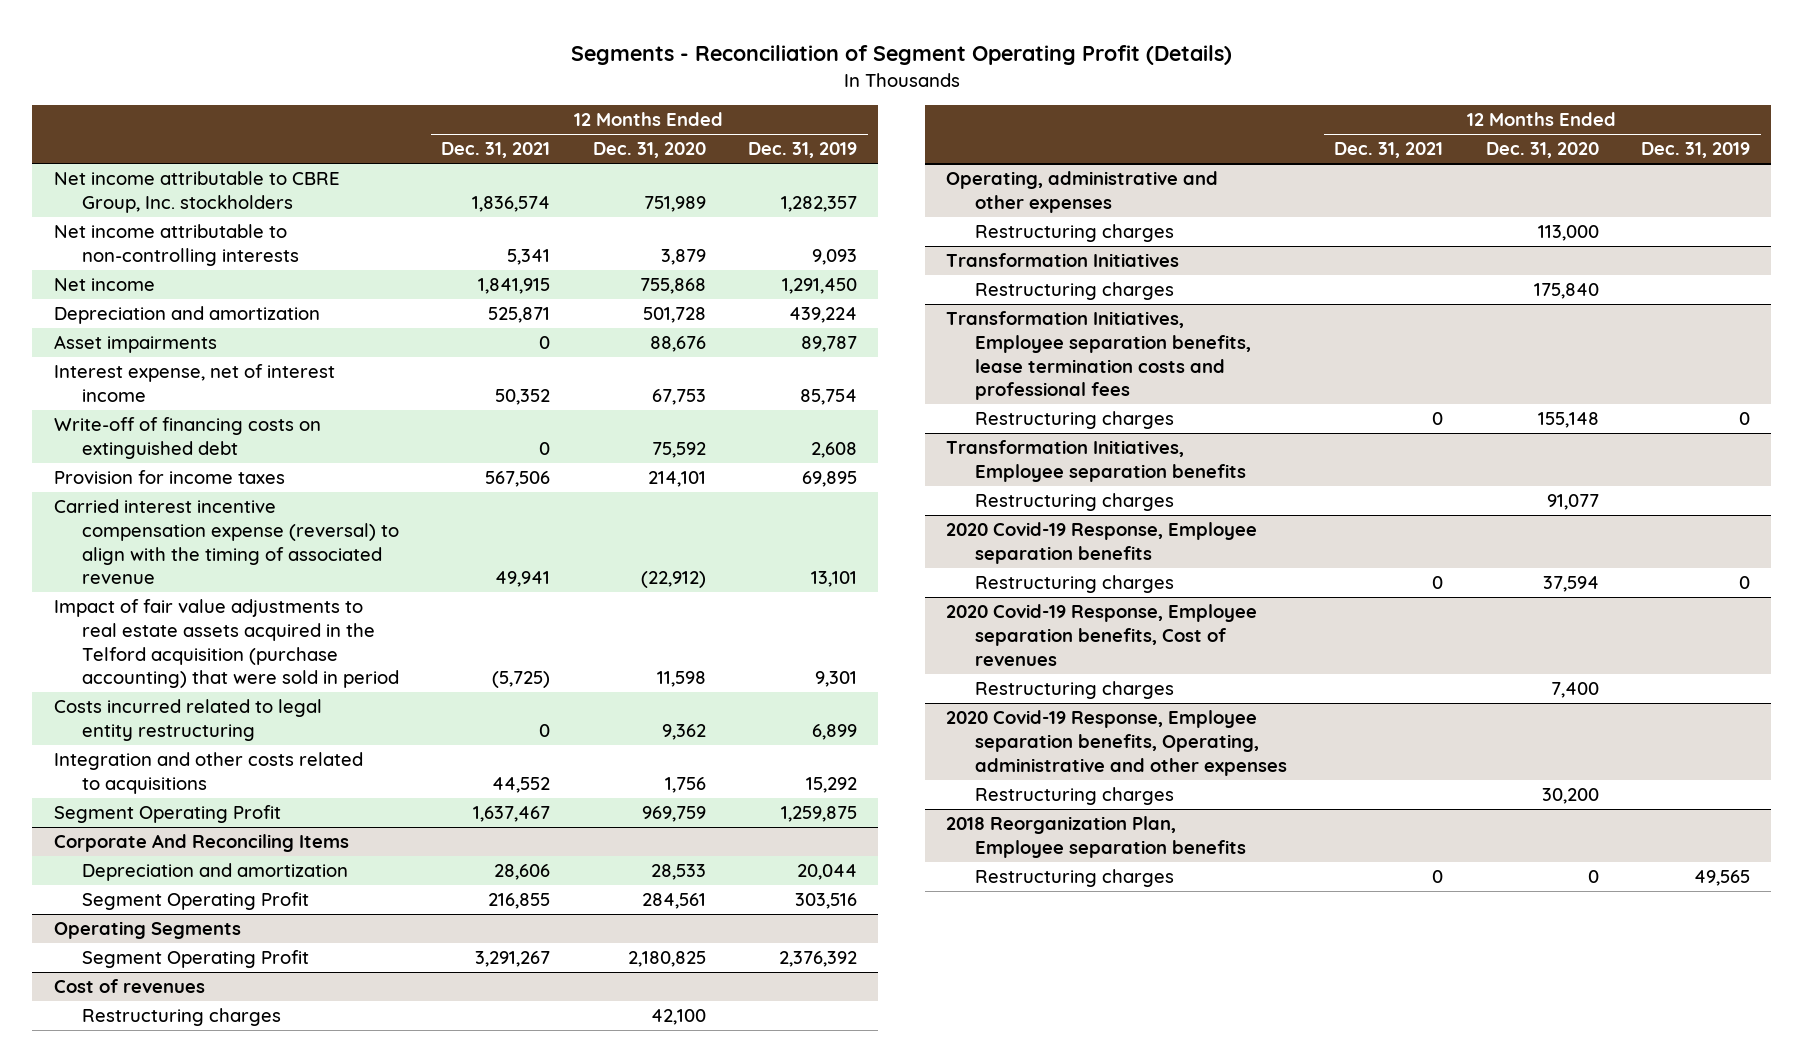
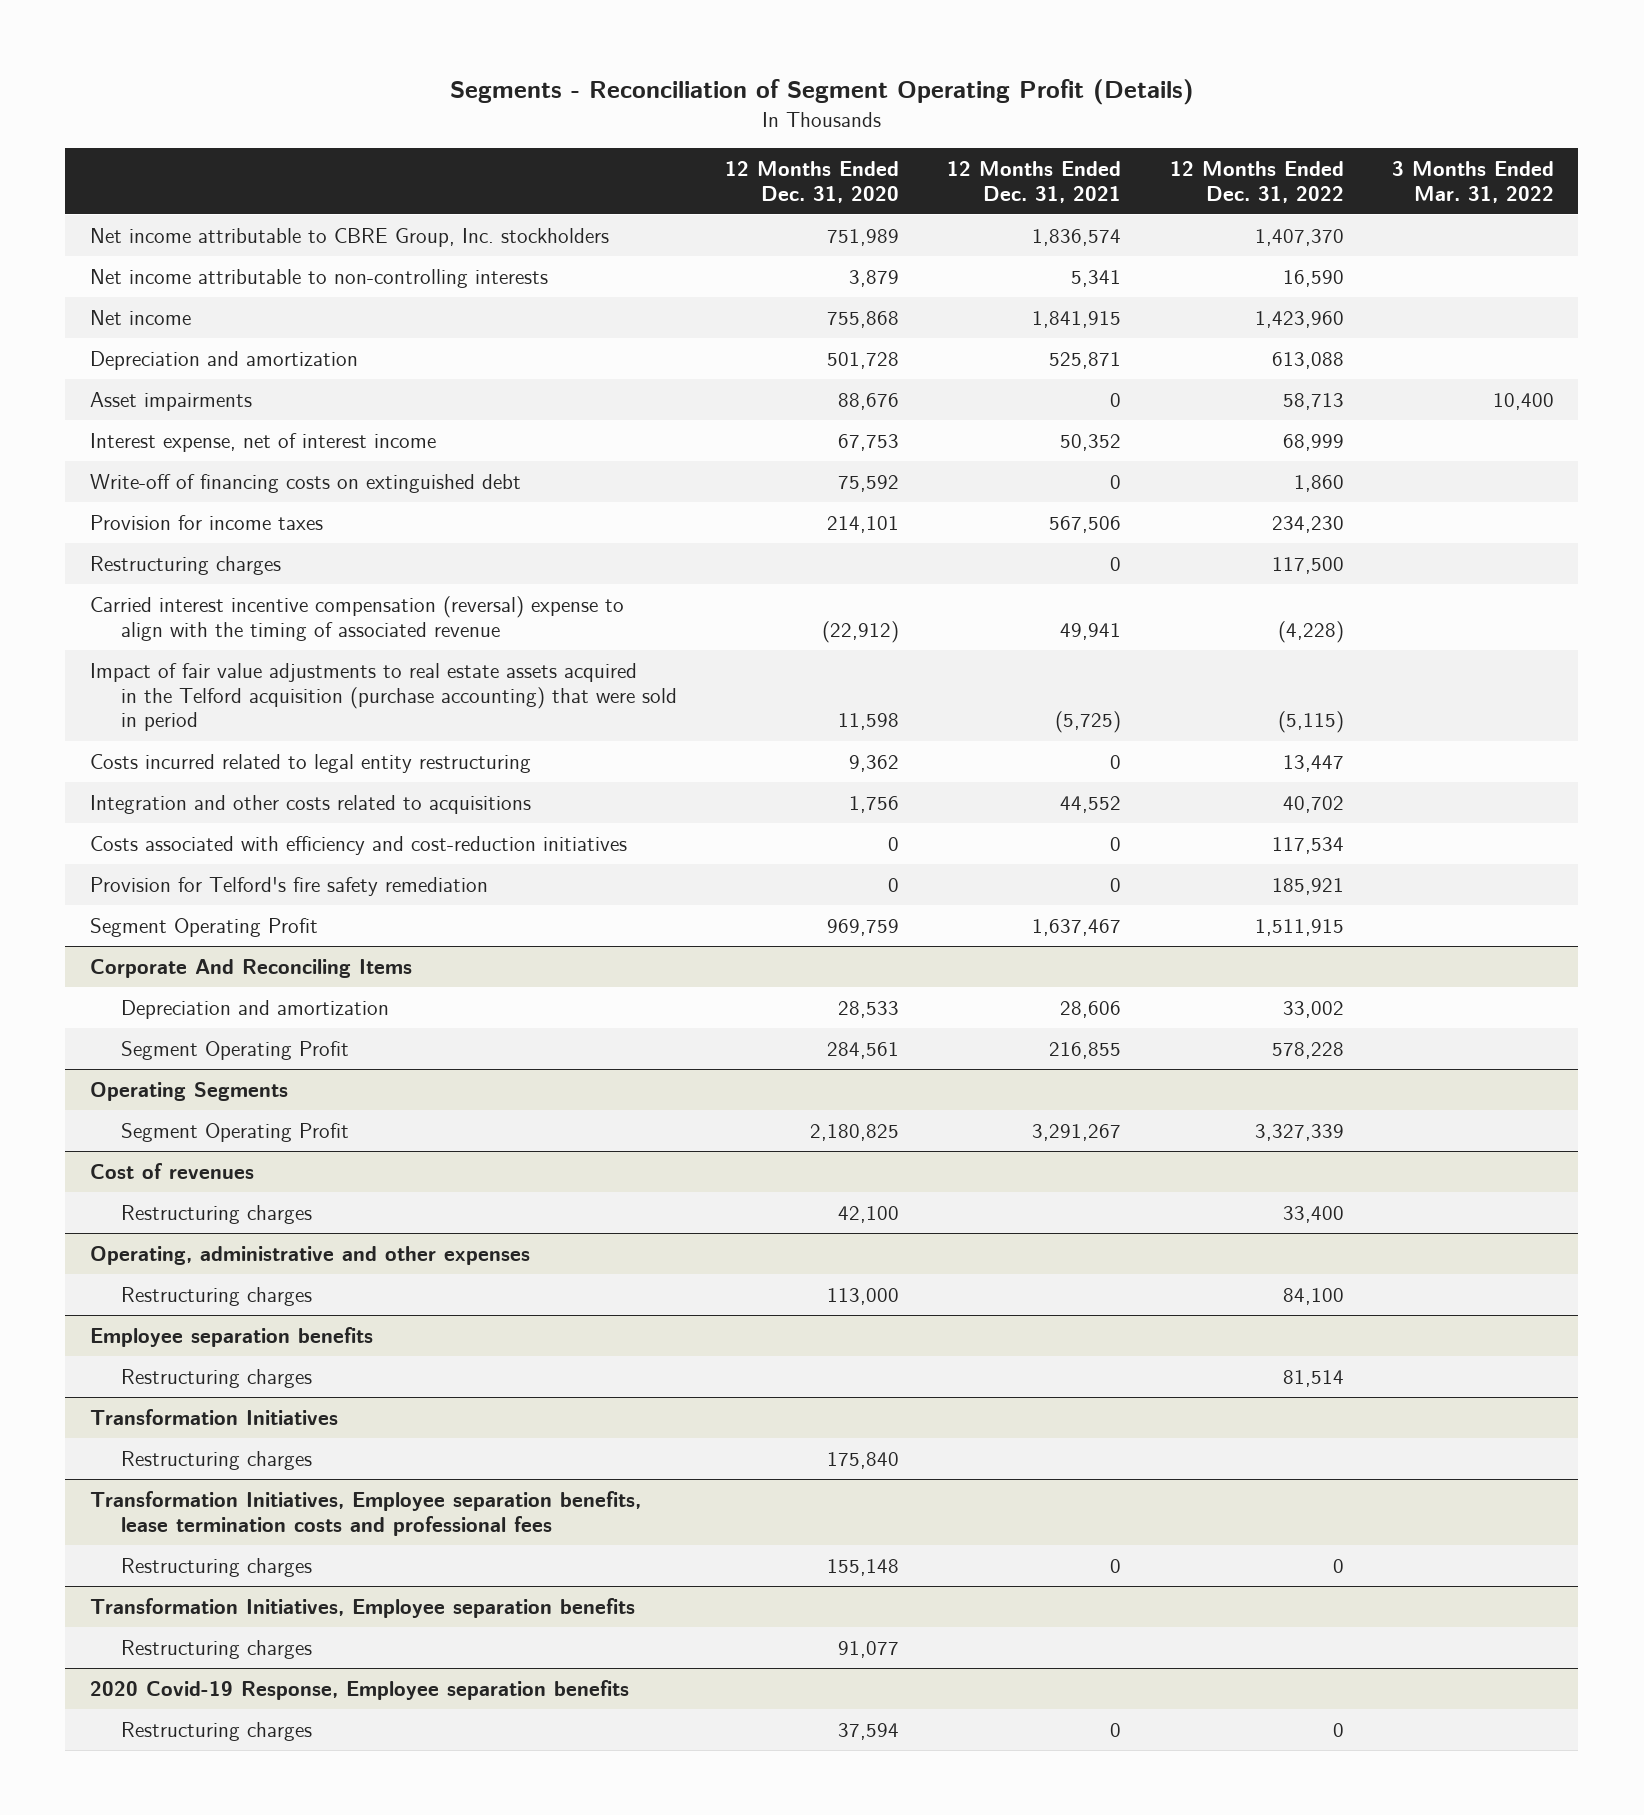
- | 12 Months Ended Dec. 31, 2021 | 12 Months Ended Dec. 31, 2020 | 12 Months Ended Dec. 31, 2019
+ | 12 Months Ended Dec. 31, 2020 | 12 Months Ended Dec. 31, 2021 | 12 Months Ended Dec. 31, 2022 | 3 Months Ended Mar. 31, 2022
- Carried interest incentive compensation expense (reversal) to align with the timing of associated revenue | 49,941 | (22,912) | 13,101
+ Restructuring charges | | 0 | 117,500 |
+ Carried interest incentive compensation (reversal) expense to align with the timing of associated revenue | (22,912) | 49,941 | (4,228) |
+ Costs associated with efficiency and cost-reduction initiatives | 0 | 0 | 117,534 |
+ Provision for Telford's fire safety remediation | 0 | 0 | 185,921 |
+ Employee separation benefits
+ Restructuring charges | | | 81,514 |
- 2020 Covid-19 Response, Employee separation benefits, Cost of revenues
- Restructuring charges | | 7,400 |
- 2020 Covid-19 Response, Employee separation benefits, Operating, administrative and other expenses
- Restructuring charges | | 30,200 |
- 2018 Reorganization Plan, Employee separation benefits
- Restructuring charges | 0 | 0 | 49,565

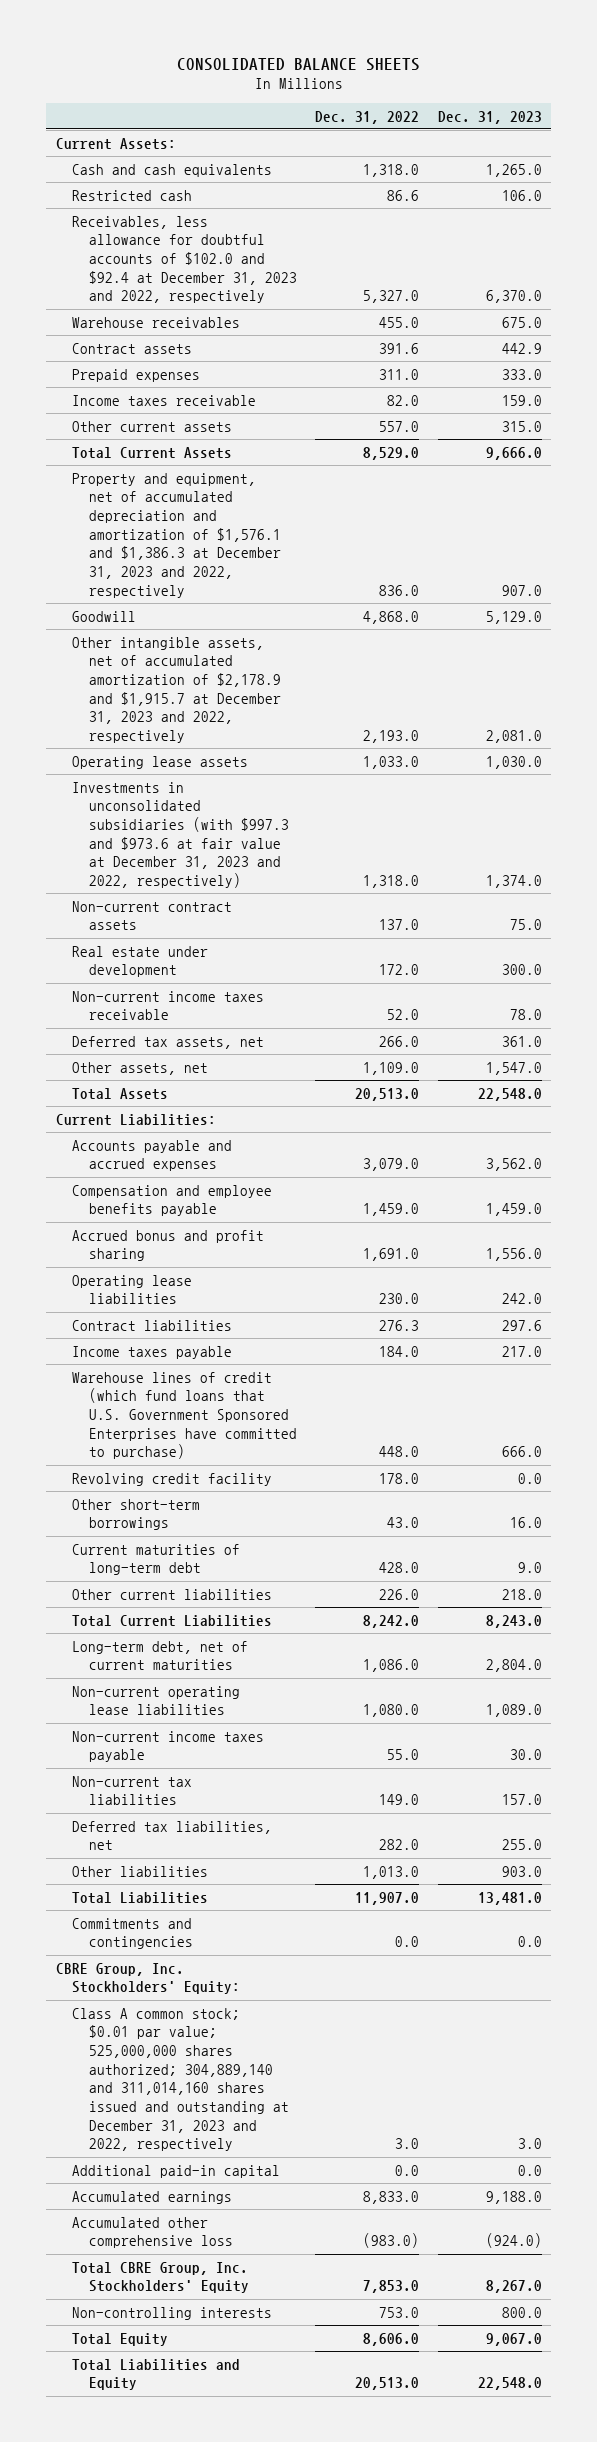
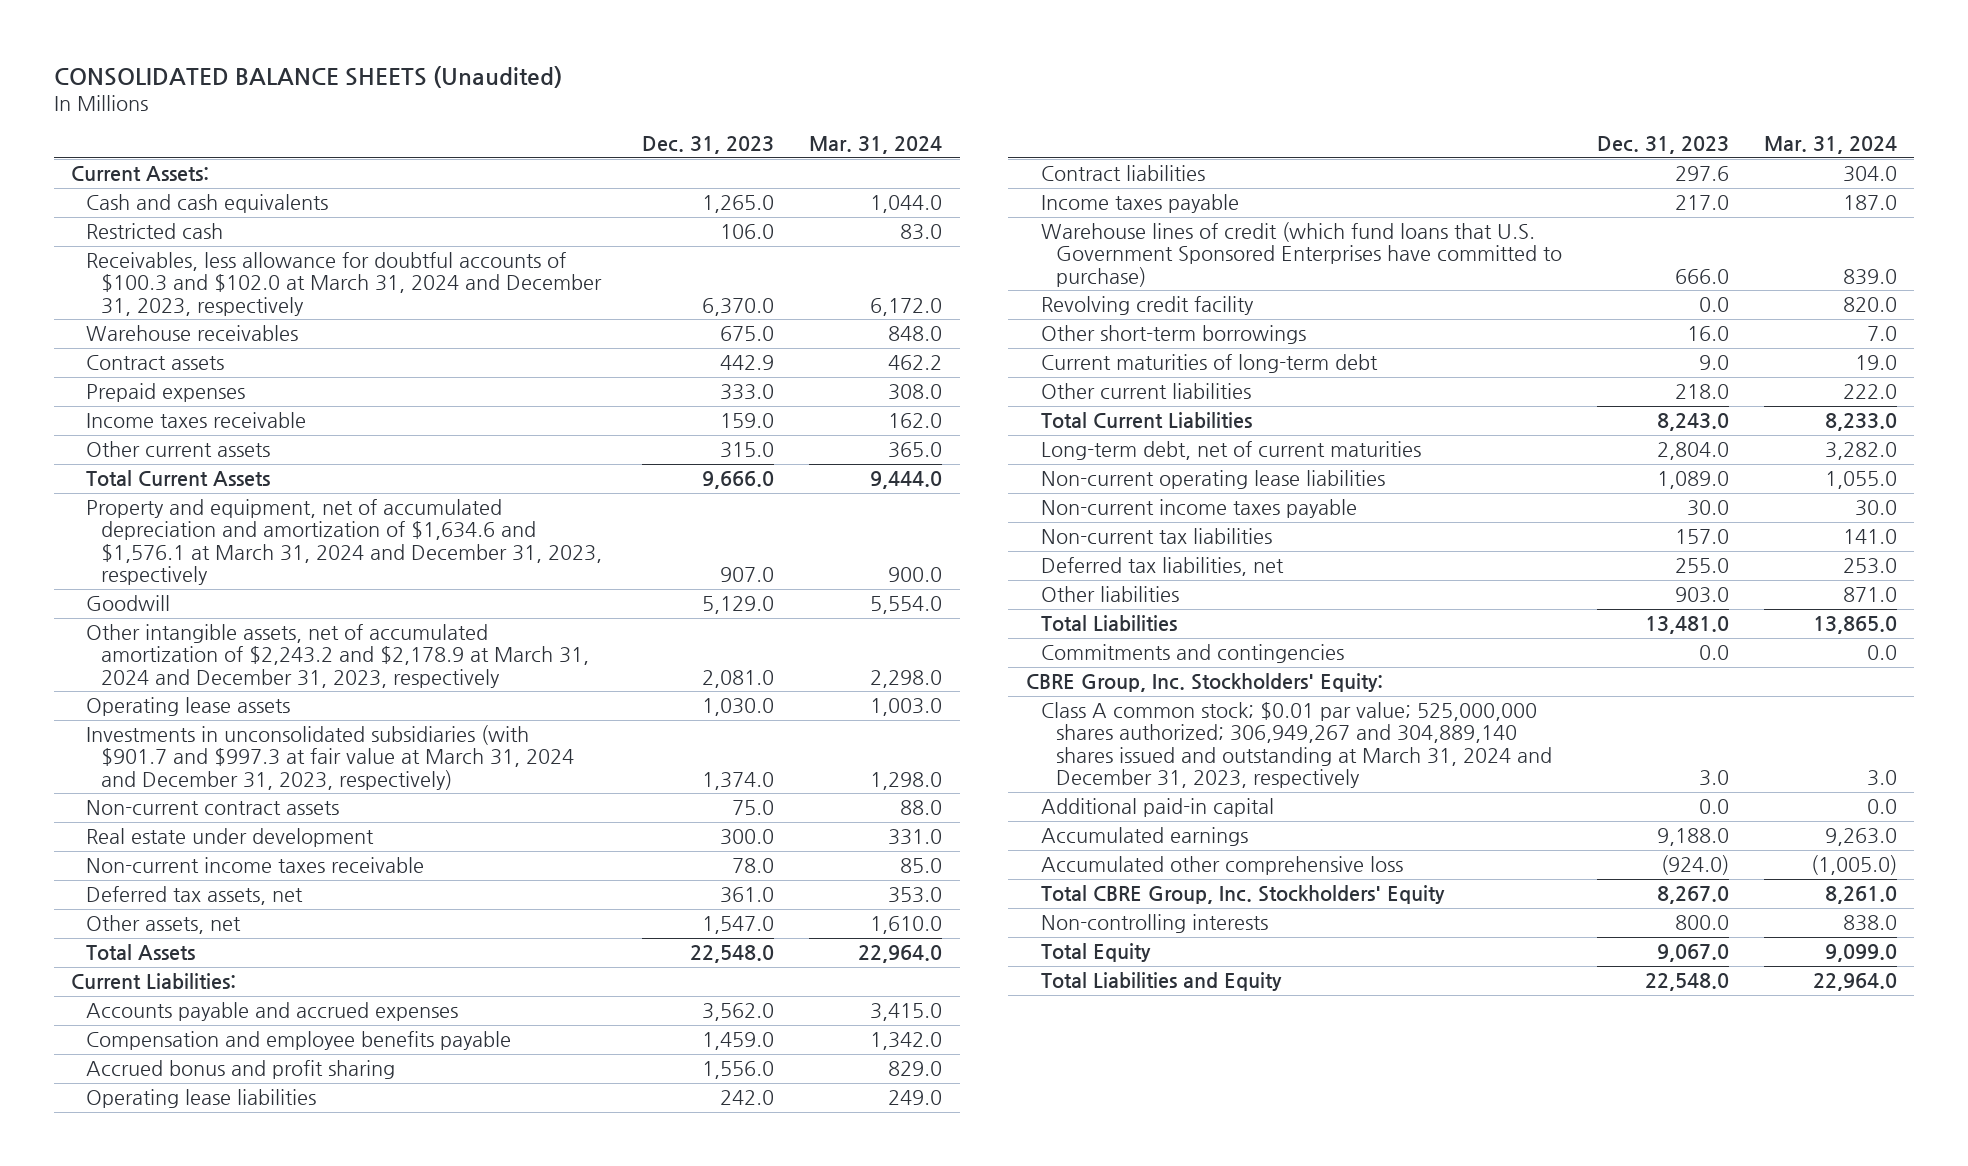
- CONSOLIDATED BALANCE SHEETS
+ CONSOLIDATED BALANCE SHEETS (Unaudited)
- | Dec. 31, 2022 | Dec. 31, 2023
+ | Dec. 31, 2023 | Mar. 31, 2024
- Receivables, less allowance for doubtful accounts of $102.0 and $92.4 at December 31, 2023 and 2022, respectively | 5,327.0 | 6,370.0
+ Receivables, less allowance for doubtful accounts of $100.3 and $102.0 at March 31, 2024 and December 31, 2023, respectively | 6,370.0 | 6,172.0
- Property and equipment, net of accumulated depreciation and amortization of $1,576.1 and $1,386.3 at December 31, 2023 and 2022, respectively | 836.0 | 907.0
+ Property and equipment, net of accumulated depreciation and amortization of $1,634.6 and $1,576.1 at March 31, 2024 and December 31, 2023, respectively | 907.0 | 900.0
- Other intangible assets, net of accumulated amortization of $2,178.9 and $1,915.7 at December 31, 2023 and 2022, respectively | 2,193.0 | 2,081.0
+ Other intangible assets, net of accumulated amortization of $2,243.2 and $2,178.9 at March 31, 2024 and December 31, 2023, respectively | 2,081.0 | 2,298.0
- Investments in unconsolidated subsidiaries (with $997.3 and $973.6 at fair value at December 31, 2023 and 2022, respectively) | 1,318.0 | 1,374.0
+ Investments in unconsolidated subsidiaries (with $901.7 and $997.3 at fair value at March 31, 2024 and December 31, 2023, respectively) | 1,374.0 | 1,298.0
- Class A common stock; $0.01 par value; 525,000,000 shares authorized; 304,889,140 and 311,014,160 shares issued and outstanding at December 31, 2023 and 2022, respectively | 3.0 | 3.0
+ Class A common stock; $0.01 par value; 525,000,000 shares authorized; 306,949,267 and 304,889,140 shares issued and outstanding at March 31, 2024 and December 31, 2023, respectively | 3.0 | 3.0

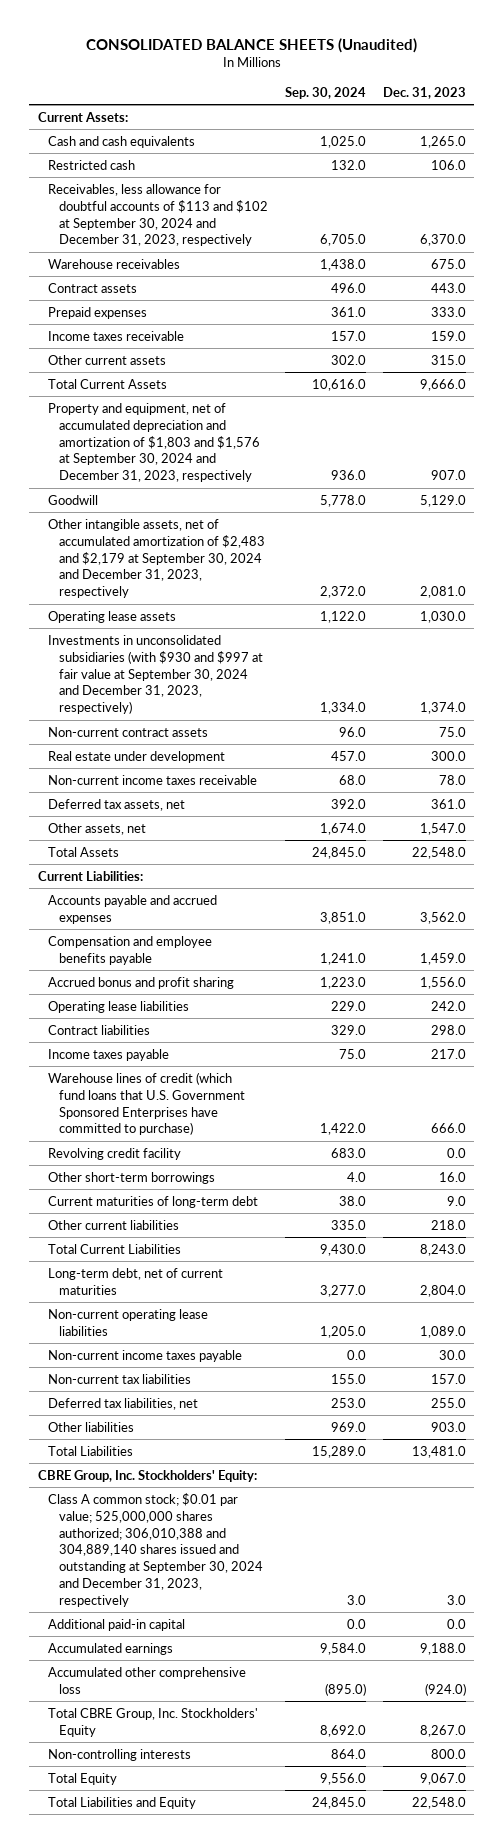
- | Dec. 31, 2023 | Mar. 31, 2024
+ | Sep. 30, 2024 | Dec. 31, 2023
- Receivables, less allowance for doubtful accounts of $100.3 and $102.0 at March 31, 2024 and December 31, 2023, respectively | 6,370.0 | 6,172.0
+ Receivables, less allowance for doubtful accounts of $113 and $102 at September 30, 2024 and December 31, 2023, respectively | 6,705.0 | 6,370.0
- Contract assets | 442.9 | 462.2
+ Contract assets | 496.0 | 443.0
- Property and equipment, net of accumulated depreciation and amortization of $1,634.6 and $1,576.1 at March 31, 2024 and December 31, 2023, respectively | 907.0 | 900.0
+ Property and equipment, net of accumulated depreciation and amortization of $1,803 and $1,576 at September 30, 2024 and December 31, 2023, respectively | 936.0 | 907.0
- Other intangible assets, net of accumulated amortization of $2,243.2 and $2,178.9 at March 31, 2024 and December 31, 2023, respectively | 2,081.0 | 2,298.0
+ Other intangible assets, net of accumulated amortization of $2,483 and $2,179 at September 30, 2024 and December 31, 2023, respectively | 2,372.0 | 2,081.0
- Investments in unconsolidated subsidiaries (with $901.7 and $997.3 at fair value at March 31, 2024 and December 31, 2023, respectively) | 1,374.0 | 1,298.0
+ Investments in unconsolidated subsidiaries (with $930 and $997 at fair value at September 30, 2024 and December 31, 2023, respectively) | 1,334.0 | 1,374.0
- Contract liabilities | 297.6 | 304.0
+ Contract liabilities | 329.0 | 298.0
- Commitments and contingencies | 0.0 | 0.0
- Class A common stock; $0.01 par value; 525,000,000 shares authorized; 306,949,267 and 304,889,140 shares issued and outstanding at March 31, 2024 and December 31, 2023, respectively | 3.0 | 3.0
+ Class A common stock; $0.01 par value; 525,000,000 shares authorized; 306,010,388 and 304,889,140 shares issued and outstanding at September 30, 2024 and December 31, 2023, respectively | 3.0 | 3.0

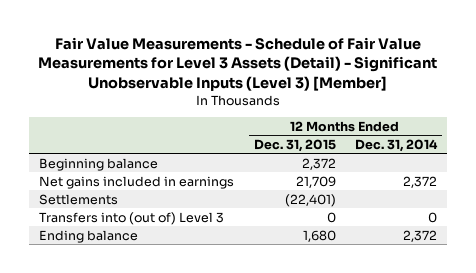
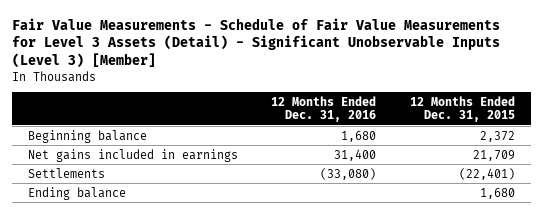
- | 12 Months Ended Dec. 31, 2015 | 12 Months Ended Dec. 31, 2014
+ | 12 Months Ended Dec. 31, 2016 | 12 Months Ended Dec. 31, 2015
- Transfers into (out of) Level 3 | 0 | 0

